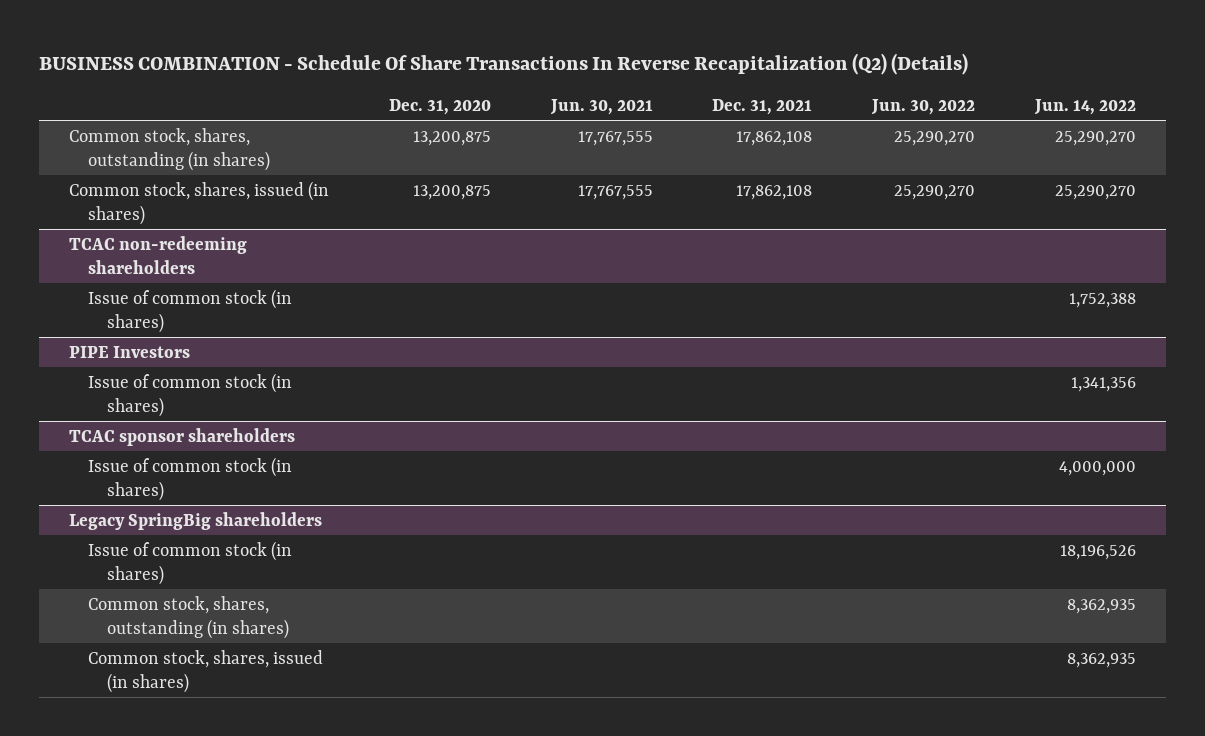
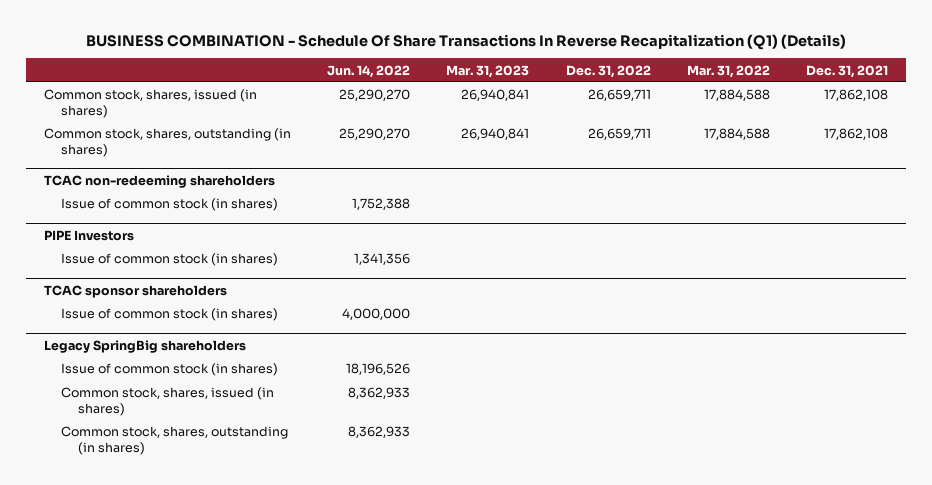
- BUSINESS COMBINATION - Schedule Of Share Transactions In Reverse Recapitalization (Q2) (Details)
+ BUSINESS COMBINATION - Schedule Of Share Transactions In Reverse Recapitalization (Q1) (Details)
- | Dec. 31, 2020 | Jun. 30, 2021 | Dec. 31, 2021 | Jun. 30, 2022 | Jun. 14, 2022
+ | Jun. 14, 2022 | Mar. 31, 2023 | Dec. 31, 2022 | Mar. 31, 2022 | Dec. 31, 2021
moved down: Common stock, shares, outstanding (in shares) | 25,290,270 | 26,940,841 | 26,659,711 | 17,884,588 | 17,862,108
@ Legacy SpringBig shareholders
- Common stock, shares, outstanding (in shares) | | | | | 8,362,935
- Common stock, shares, issued (in shares) | | | | | 8,362,935
+ Common stock, shares, issued (in shares) | 8,362,933 | | | |
+ Common stock, shares, outstanding (in shares) | 8,362,933 | | | |

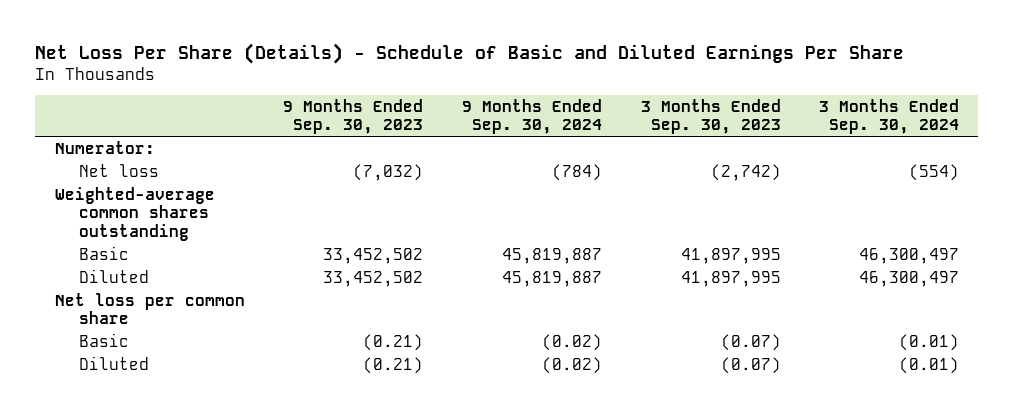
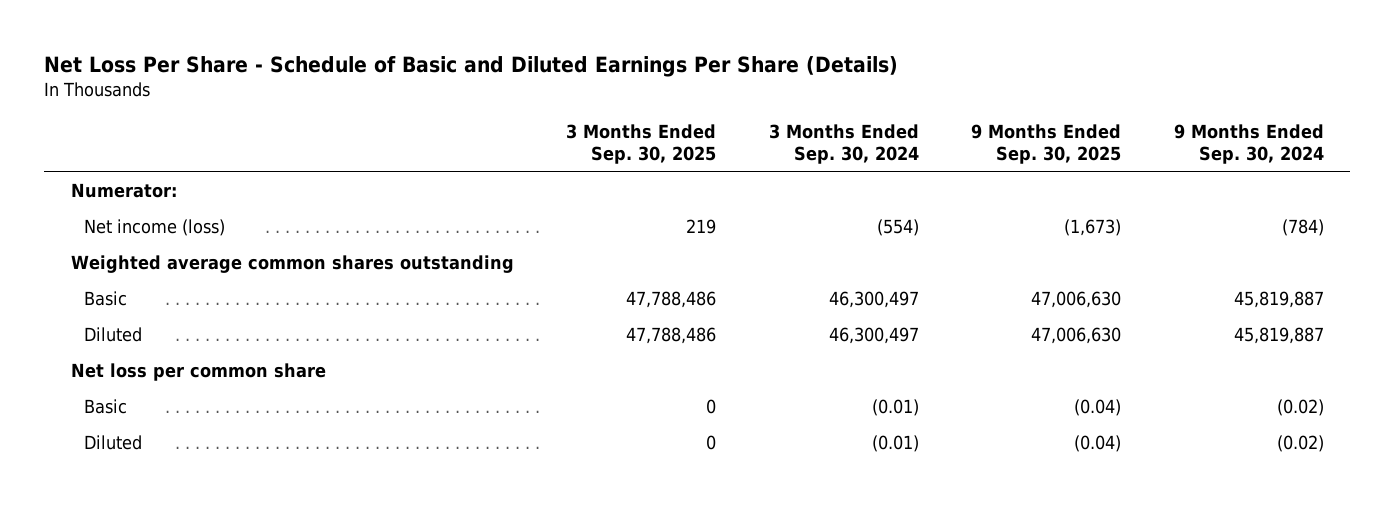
- Net Loss Per Share (Details) - Schedule of Basic and Diluted Earnings Per Share
+ Net Loss Per Share - Schedule of Basic and Diluted Earnings Per Share (Details)
- | 9 Months Ended Sep. 30, 2023 | 9 Months Ended Sep. 30, 2024 | 3 Months Ended Sep. 30, 2023 | 3 Months Ended Sep. 30, 2024
+ | 3 Months Ended Sep. 30, 2025 | 3 Months Ended Sep. 30, 2024 | 9 Months Ended Sep. 30, 2025 | 9 Months Ended Sep. 30, 2024
- Net loss | (7,032) | (784) | (2,742) | (554)
- Weighted-average common shares outstanding
+ Net income (loss) | 219 | (554) | (1,673) | (784)
+ Weighted average common shares outstanding

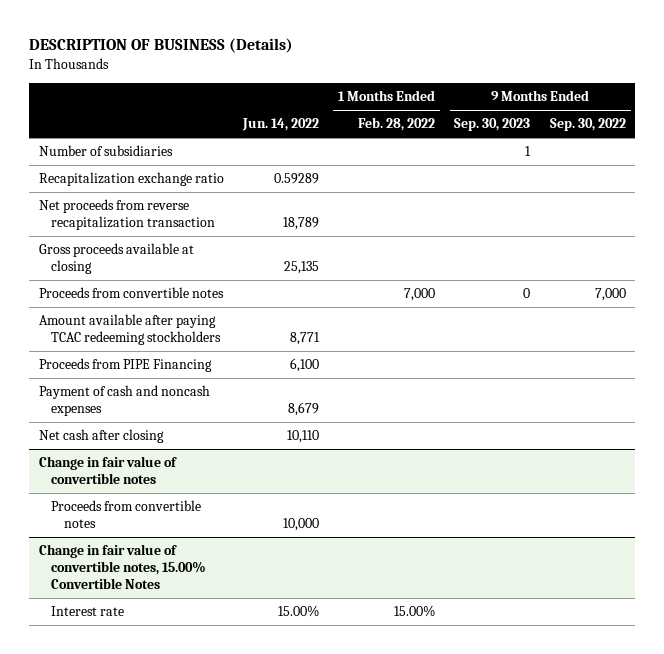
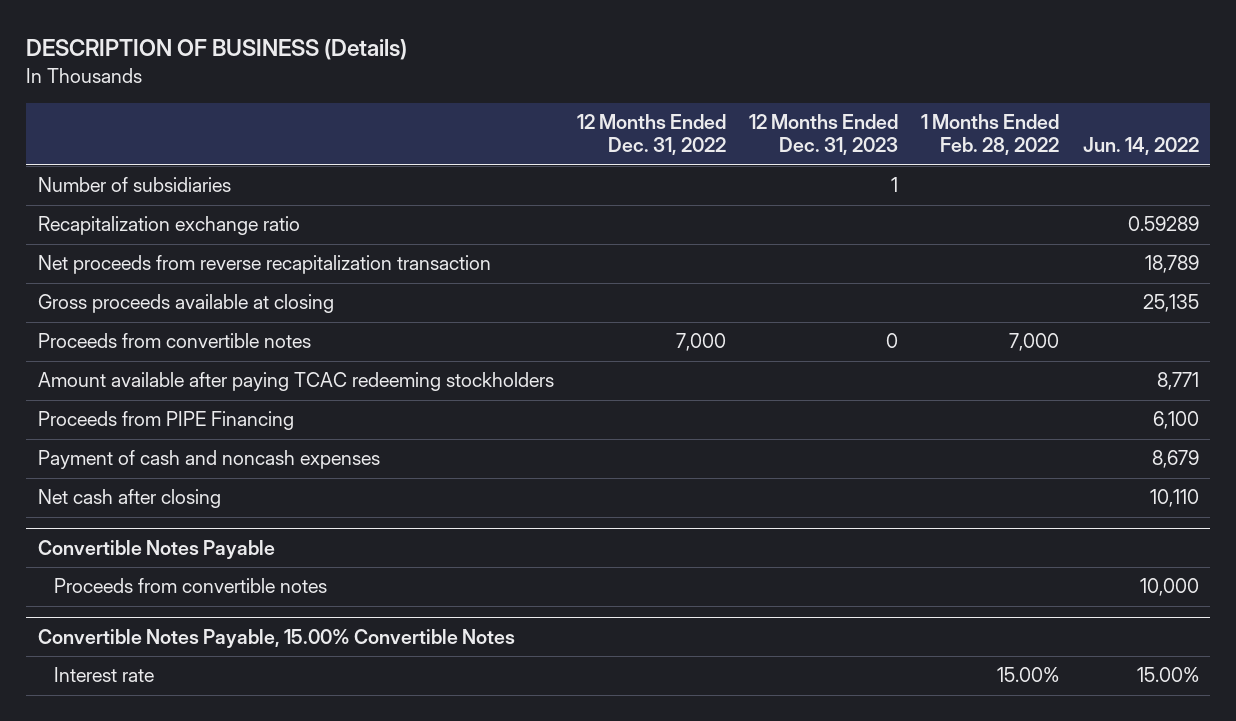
- | Jun. 14, 2022 | 1 Months Ended Feb. 28, 2022 | 9 Months Ended Sep. 30, 2023 | 9 Months Ended Sep. 30, 2022
+ | 12 Months Ended Dec. 31, 2022 | 12 Months Ended Dec. 31, 2023 | 1 Months Ended Feb. 28, 2022 | Jun. 14, 2022
- Change in fair value of convertible notes
+ Convertible Notes Payable
- Change in fair value of convertible notes, 15.00% Convertible Notes
+ Convertible Notes Payable, 15.00% Convertible Notes

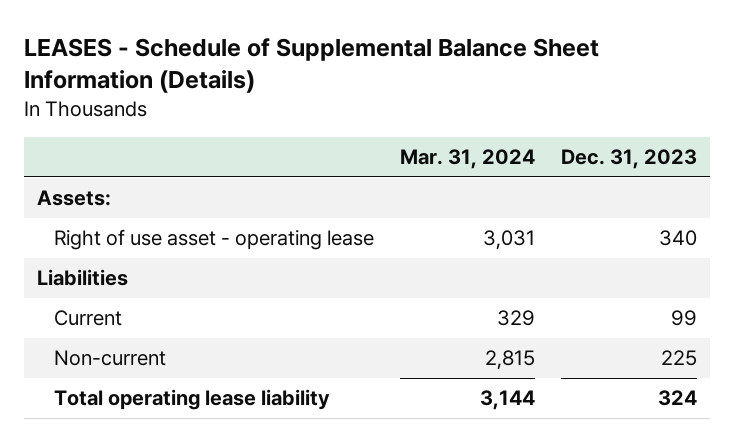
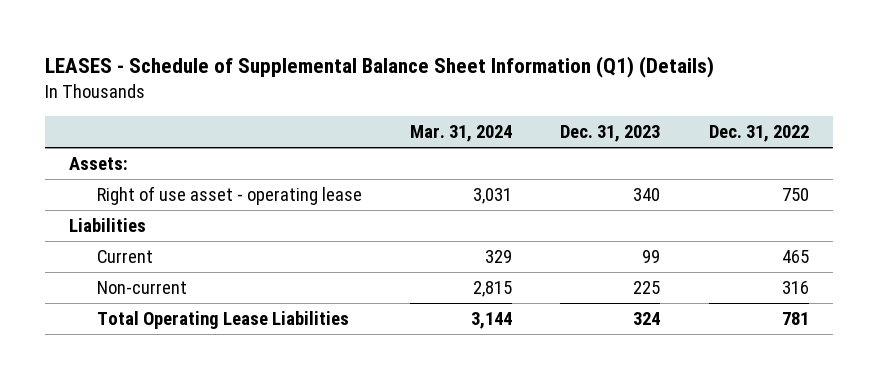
- LEASES - Schedule of Supplemental Balance Sheet Information (Details)
+ LEASES - Schedule of Supplemental Balance Sheet Information (Q1) (Details)
- | Mar. 31, 2024 | Dec. 31, 2023
+ | Mar. 31, 2024 | Dec. 31, 2023 | Dec. 31, 2022
- Total operating lease liability | 3,144 | 324
+ Total Operating Lease Liabilities | 3,144 | 324 | 781

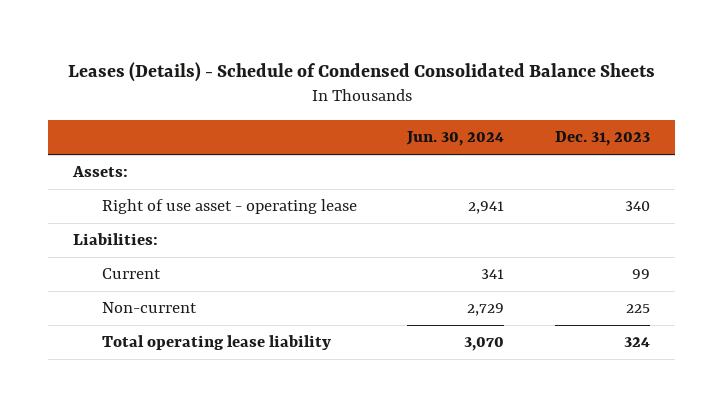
- LEASES - Schedule of Supplemental Balance Sheet Information (Q1) (Details)
+ Leases (Details) - Schedule of Condensed Consolidated Balance Sheets
- | Mar. 31, 2024 | Dec. 31, 2023 | Dec. 31, 2022
+ | Jun. 30, 2024 | Dec. 31, 2023
- Liabilities
+ Liabilities:
- Total Operating Lease Liabilities | 3,144 | 324 | 781
+ Total operating lease liability | 3,070 | 324

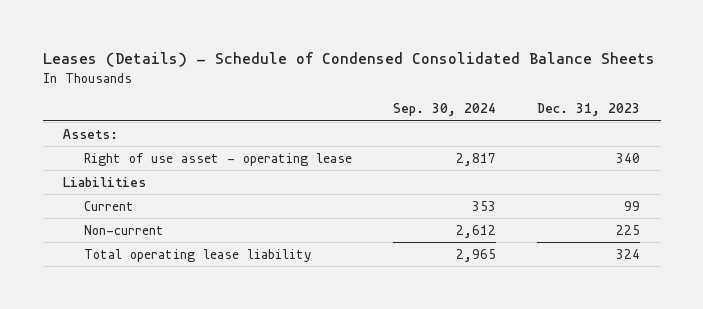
- | Jun. 30, 2024 | Dec. 31, 2023
+ | Sep. 30, 2024 | Dec. 31, 2023
- Liabilities:
+ Liabilities

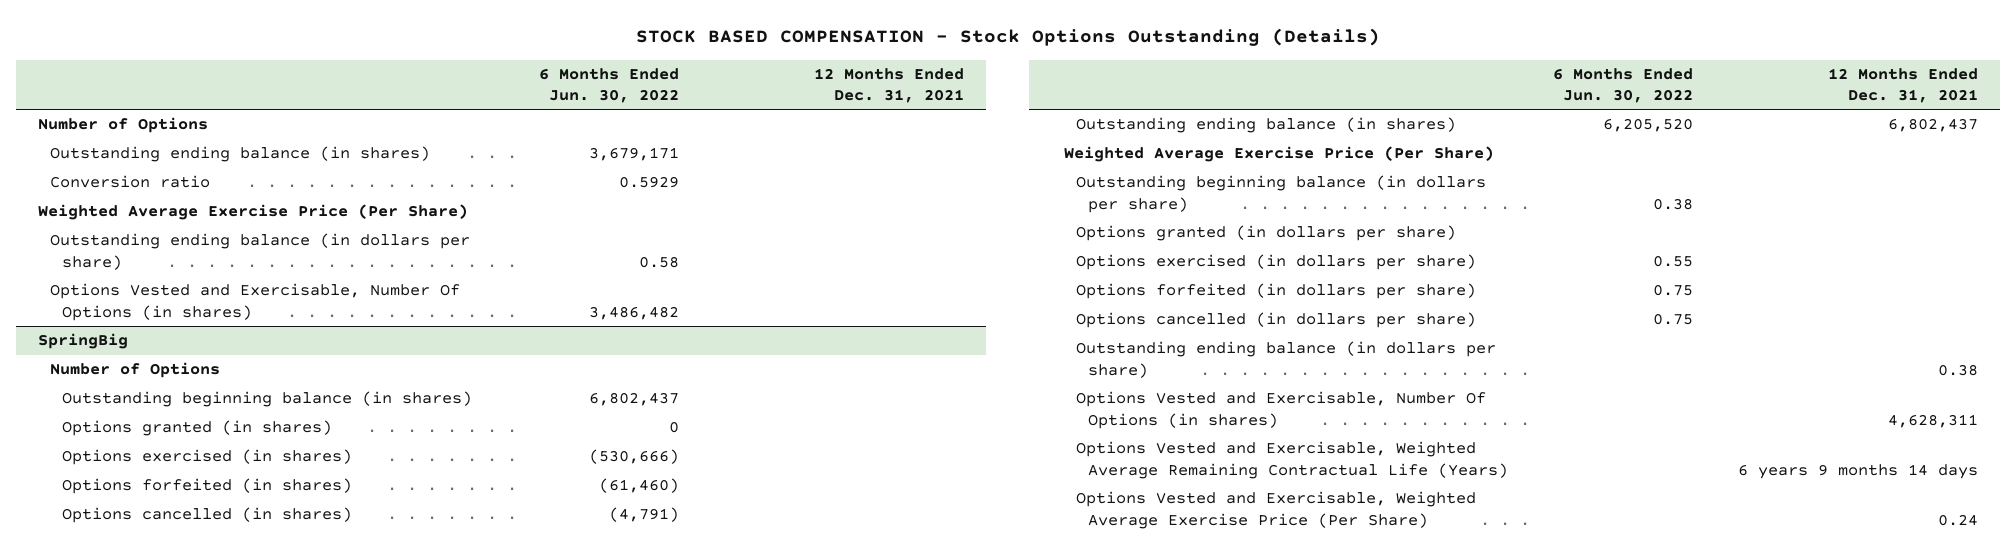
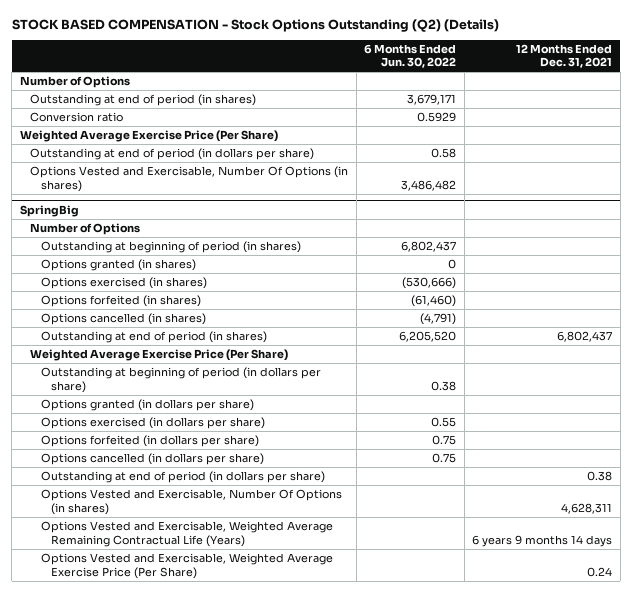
- STOCK BASED COMPENSATION - Stock Options Outstanding (Details)
+ STOCK BASED COMPENSATION - Stock Options Outstanding (Q2) (Details)
- Outstanding ending balance (in shares) | 3,679,171 |
+ Outstanding at end of period (in shares) | 3,679,171 |
- Outstanding ending balance (in dollars per share) | 0.58 |
+ Outstanding at end of period (in dollars per share) | 0.58 |
@ SpringBig
- Outstanding beginning balance (in shares) | 6,802,437 |
+ Outstanding at beginning of period (in shares) | 6,802,437 |
- Outstanding ending balance (in shares) | 6,205,520 | 6,802,437
+ Outstanding at end of period (in shares) | 6,205,520 | 6,802,437
- Outstanding beginning balance (in dollars per share) | 0.38 |
+ Outstanding at beginning of period (in dollars per share) | 0.38 |
- Outstanding ending balance (in dollars per share) | | 0.38
+ Outstanding at end of period (in dollars per share) | | 0.38

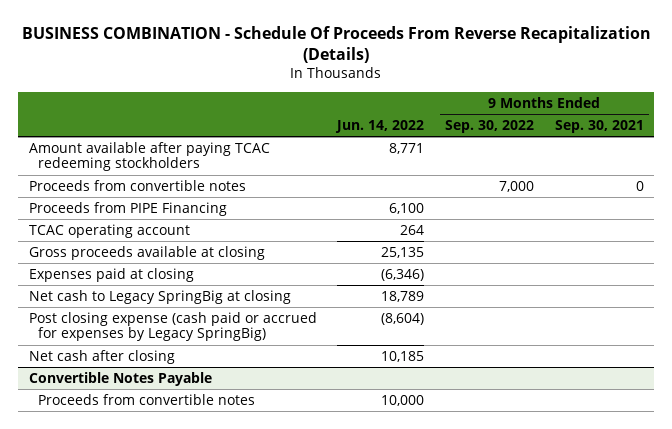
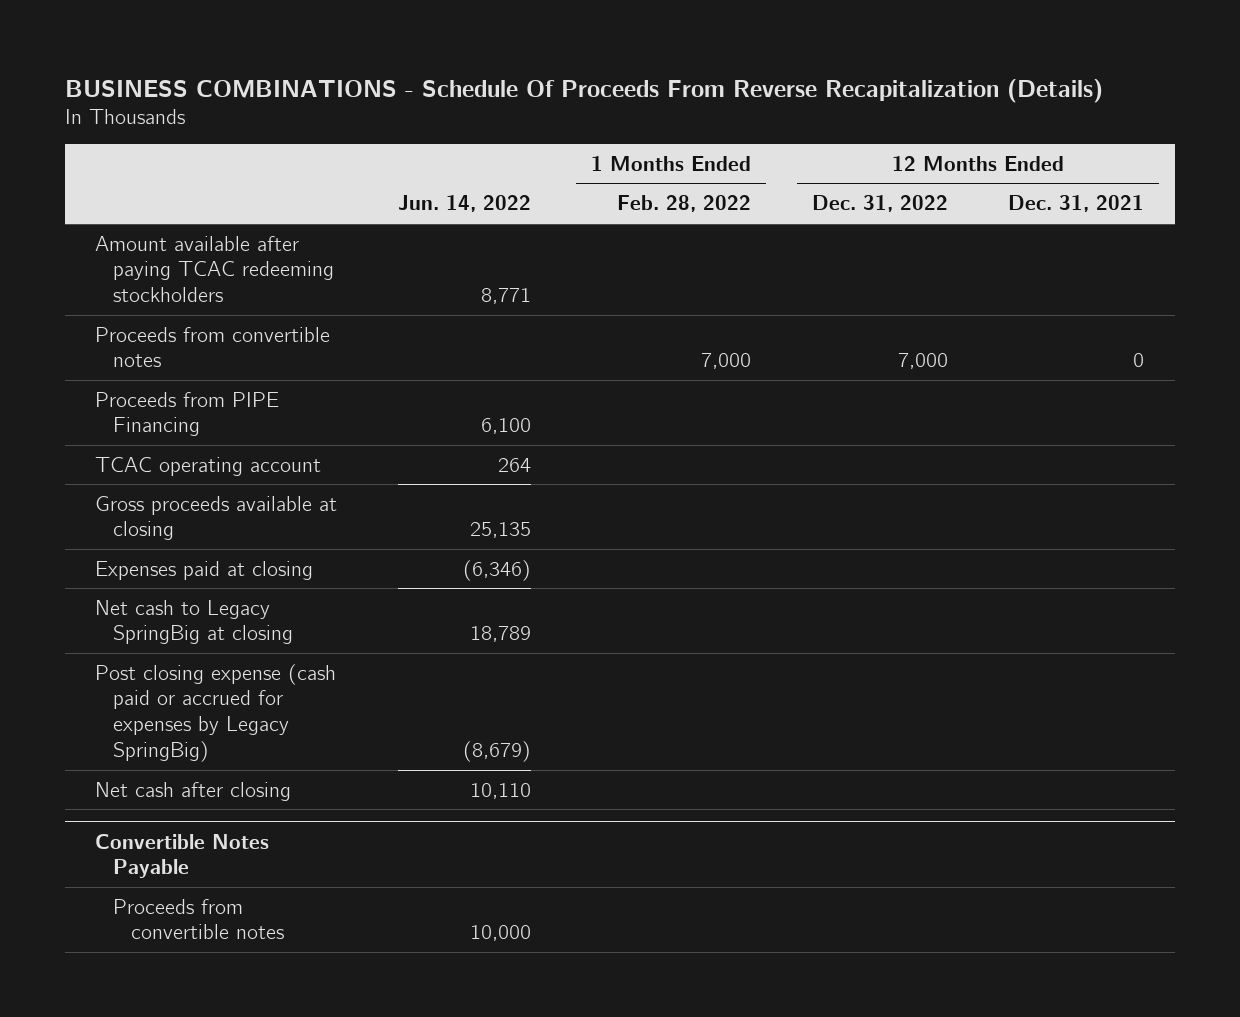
- BUSINESS COMBINATION - Schedule Of Proceeds From Reverse Recapitalization (Details)
+ BUSINESS COMBINATIONS - Schedule Of Proceeds From Reverse Recapitalization (Details)
- | Jun. 14, 2022 | 9 Months Ended Sep. 30, 2022 | 9 Months Ended Sep. 30, 2021
+ | Jun. 14, 2022 | 1 Months Ended Feb. 28, 2022 | 12 Months Ended Dec. 31, 2022 | 12 Months Ended Dec. 31, 2021
- Post closing expense (cash paid or accrued for expenses by Legacy SpringBig) | (8,604) | |
- Net cash after closing | 10,185 | |
+ Post closing expense (cash paid or accrued for expenses by Legacy SpringBig) | (8,679) | | |
+ Net cash after closing | 10,110 | | |

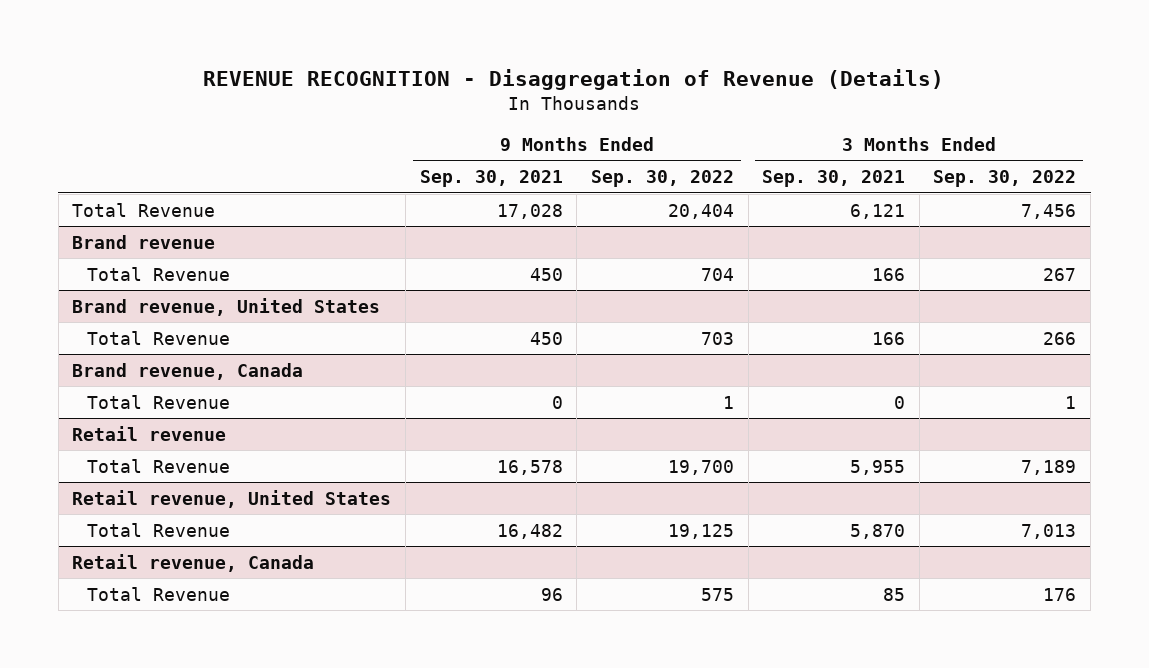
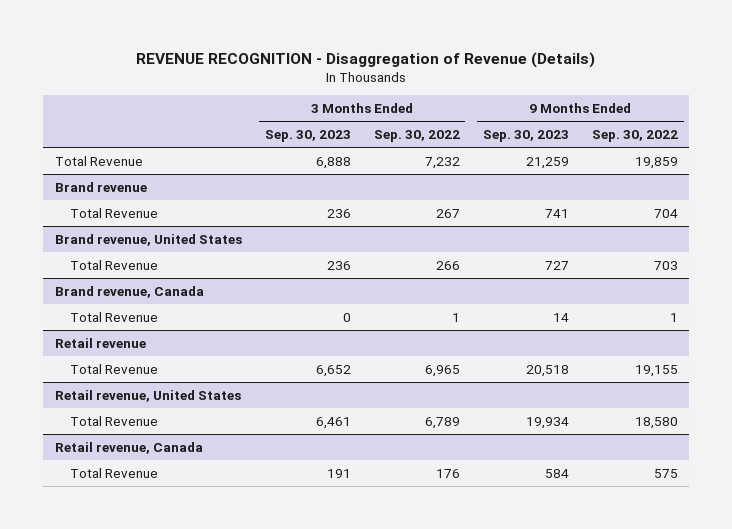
- | 9 Months Ended Sep. 30, 2021 | 9 Months Ended Sep. 30, 2022 | 3 Months Ended Sep. 30, 2021 | 3 Months Ended Sep. 30, 2022
+ | 3 Months Ended Sep. 30, 2023 | 3 Months Ended Sep. 30, 2022 | 9 Months Ended Sep. 30, 2023 | 9 Months Ended Sep. 30, 2022
- Total Revenue | 17,028 | 20,404 | 6,121 | 7,456
+ Total Revenue | 6,888 | 7,232 | 21,259 | 19,859
@ Retail revenue
- Total Revenue | 16,578 | 19,700 | 5,955 | 7,189
+ Total Revenue | 6,652 | 6,965 | 20,518 | 19,155
@ Retail revenue, United States
- Total Revenue | 16,482 | 19,125 | 5,870 | 7,013
+ Total Revenue | 6,461 | 6,789 | 19,934 | 18,580

